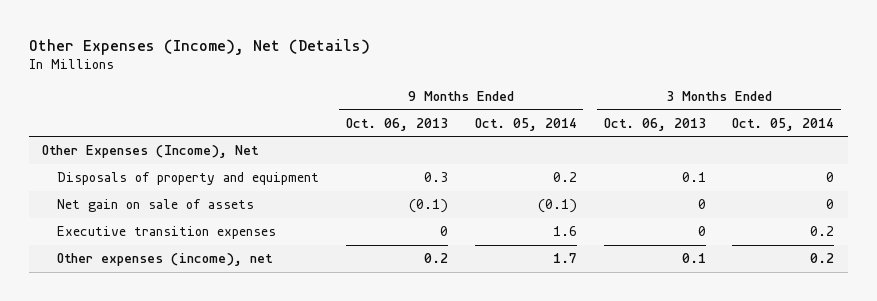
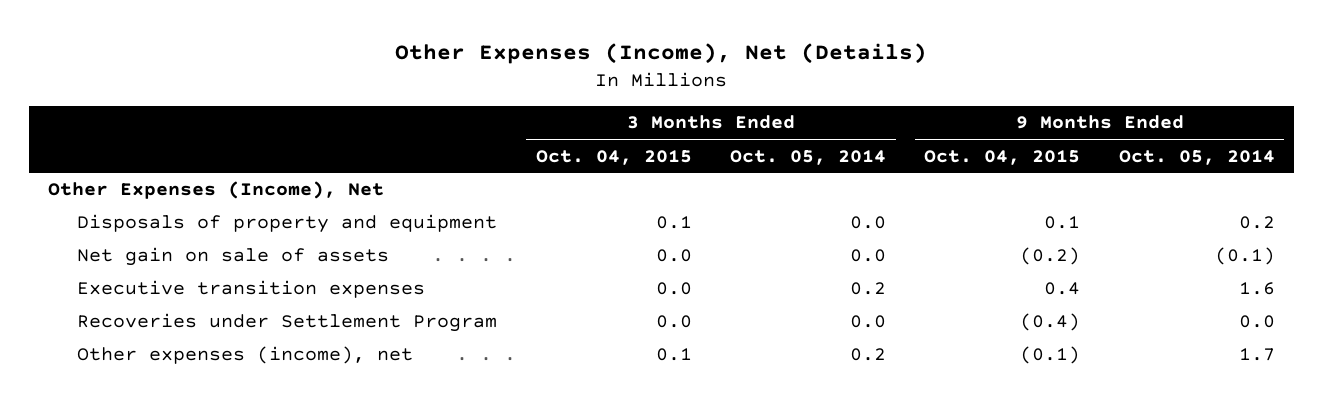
- | 9 Months Ended Oct. 06, 2013 | 9 Months Ended Oct. 05, 2014 | 3 Months Ended Oct. 06, 2013 | 3 Months Ended Oct. 05, 2014
+ | 3 Months Ended Oct. 04, 2015 | 3 Months Ended Oct. 05, 2014 | 9 Months Ended Oct. 04, 2015 | 9 Months Ended Oct. 05, 2014
- Disposals of property and equipment | 0.3 | 0.2 | 0.1 | 0
- Net gain on sale of assets | (0.1) | (0.1) | 0 | 0
+ Disposals of property and equipment | 0.1 | 0.0 | 0.1 | 0.2
+ Net gain on sale of assets | 0.0 | 0.0 | (0.2) | (0.1)
+ Recoveries under Settlement Program | 0.0 | 0.0 | (0.4) | 0.0

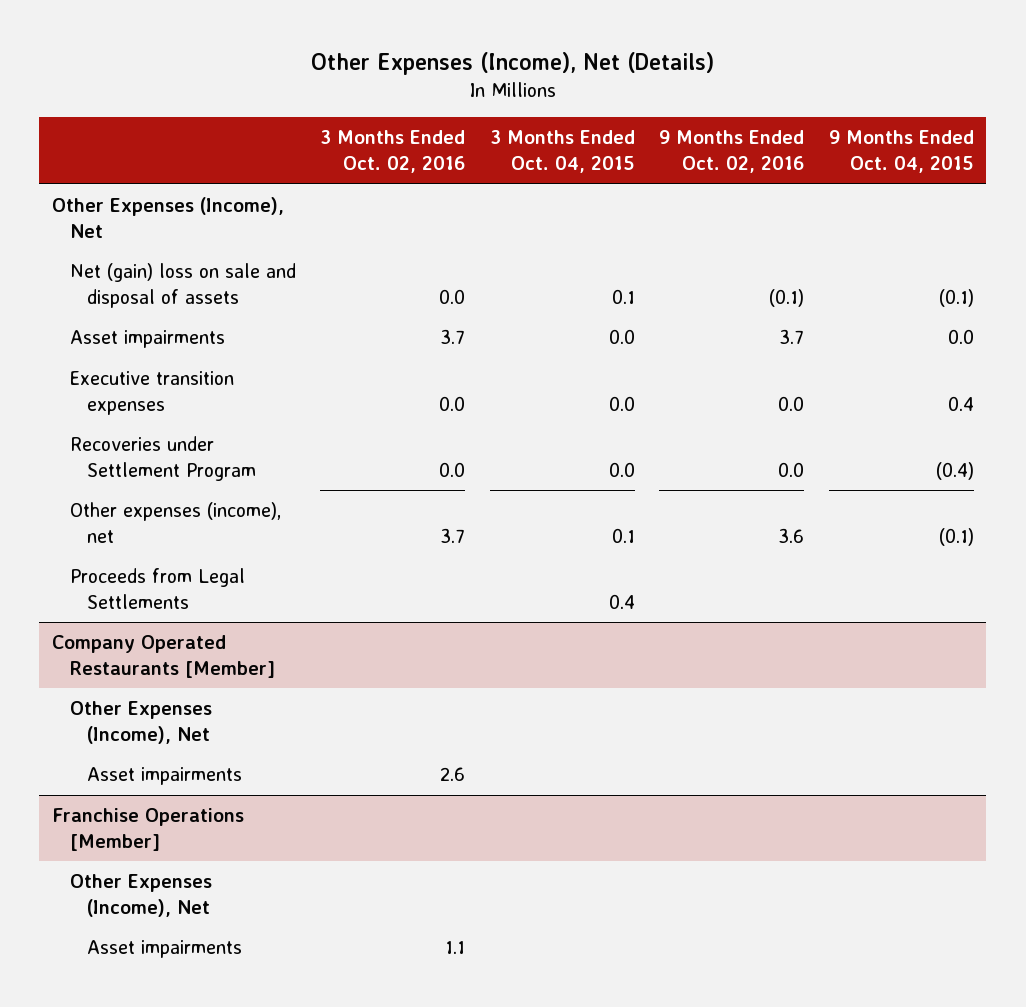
- | 3 Months Ended Oct. 04, 2015 | 3 Months Ended Oct. 05, 2014 | 9 Months Ended Oct. 04, 2015 | 9 Months Ended Oct. 05, 2014
+ | 3 Months Ended Oct. 02, 2016 | 3 Months Ended Oct. 04, 2015 | 9 Months Ended Oct. 02, 2016 | 9 Months Ended Oct. 04, 2015
- Disposals of property and equipment | 0.1 | 0.0 | 0.1 | 0.2
- Net gain on sale of assets | 0.0 | 0.0 | (0.2) | (0.1)
+ Net (gain) loss on sale and disposal of assets | 0.0 | 0.1 | (0.1) | (0.1)
+ Asset impairments | 3.7 | 0.0 | 3.7 | 0.0
+ Proceeds from Legal Settlements | | 0.4 | |
+ Company Operated Restaurants [Member]
+ Other Expenses (Income), Net
+ Asset impairments | 2.6 | | |
+ Franchise Operations [Member]
+ Other Expenses (Income), Net
+ Asset impairments | 1.1 | | |

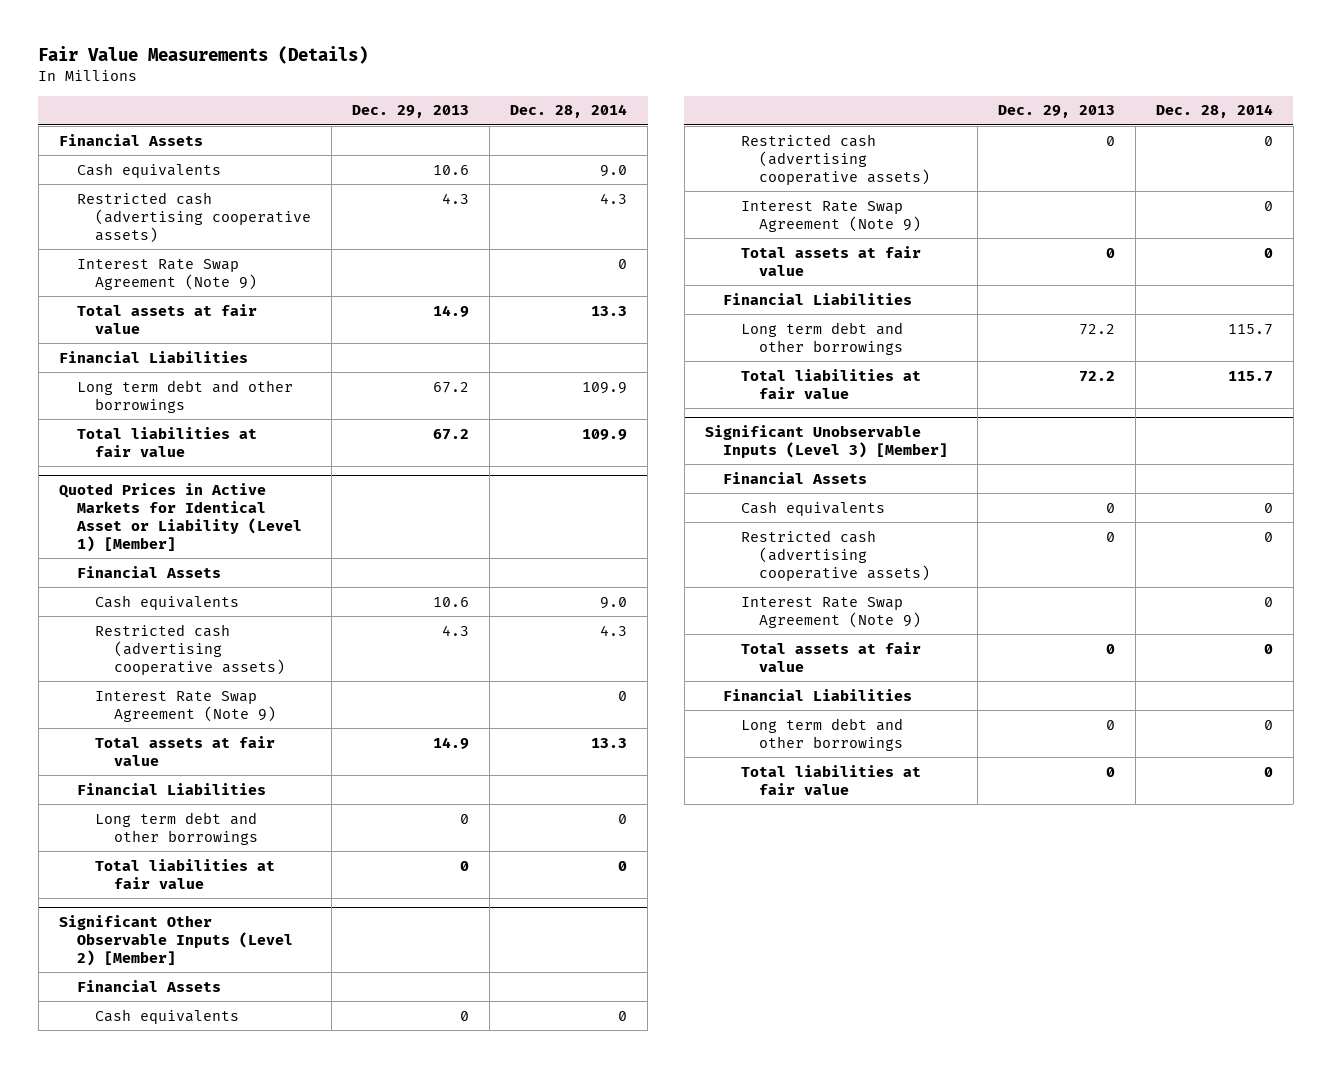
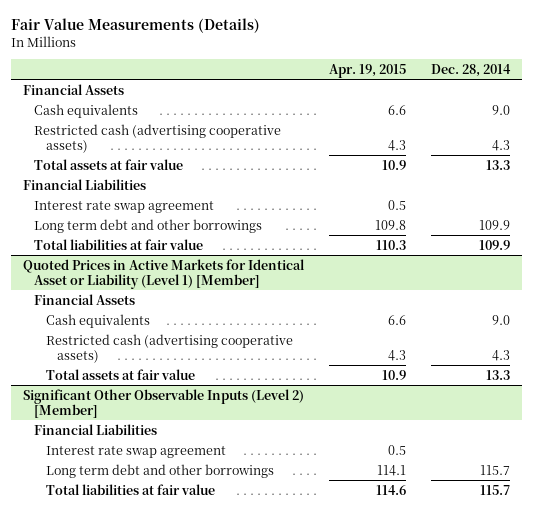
- | Dec. 29, 2013 | Dec. 28, 2014
+ | Apr. 19, 2015 | Dec. 28, 2014
- Interest Rate Swap Agreement (Note 9) | | 0
+ Interest rate swap agreement | 0.5 |
@ Quoted Prices in Active Markets for Identical Asset or Liability (Level 1) [Member]
- Interest Rate Swap Agreement (Note 9) | | 0
- Financial Liabilities
- Long term debt and other borrowings | 0 | 0
- Total liabilities at fair value | 0 | 0
@ Significant Other Observable Inputs (Level 2) [Member]
- Financial Assets
- Cash equivalents | 0 | 0
- Restricted cash (advertising cooperative assets) | 0 | 0
- Interest Rate Swap Agreement (Note 9) | | 0
- Total assets at fair value | 0 | 0
+ Interest rate swap agreement | 0.5 |
- Significant Unobservable Inputs (Level 3) [Member]
- Financial Assets
- Cash equivalents | 0 | 0
- Restricted cash (advertising cooperative assets) | 0 | 0
- Interest Rate Swap Agreement (Note 9) | | 0
- Total assets at fair value | 0 | 0
- Financial Liabilities
- Long term debt and other borrowings | 0 | 0
- Total liabilities at fair value | 0 | 0

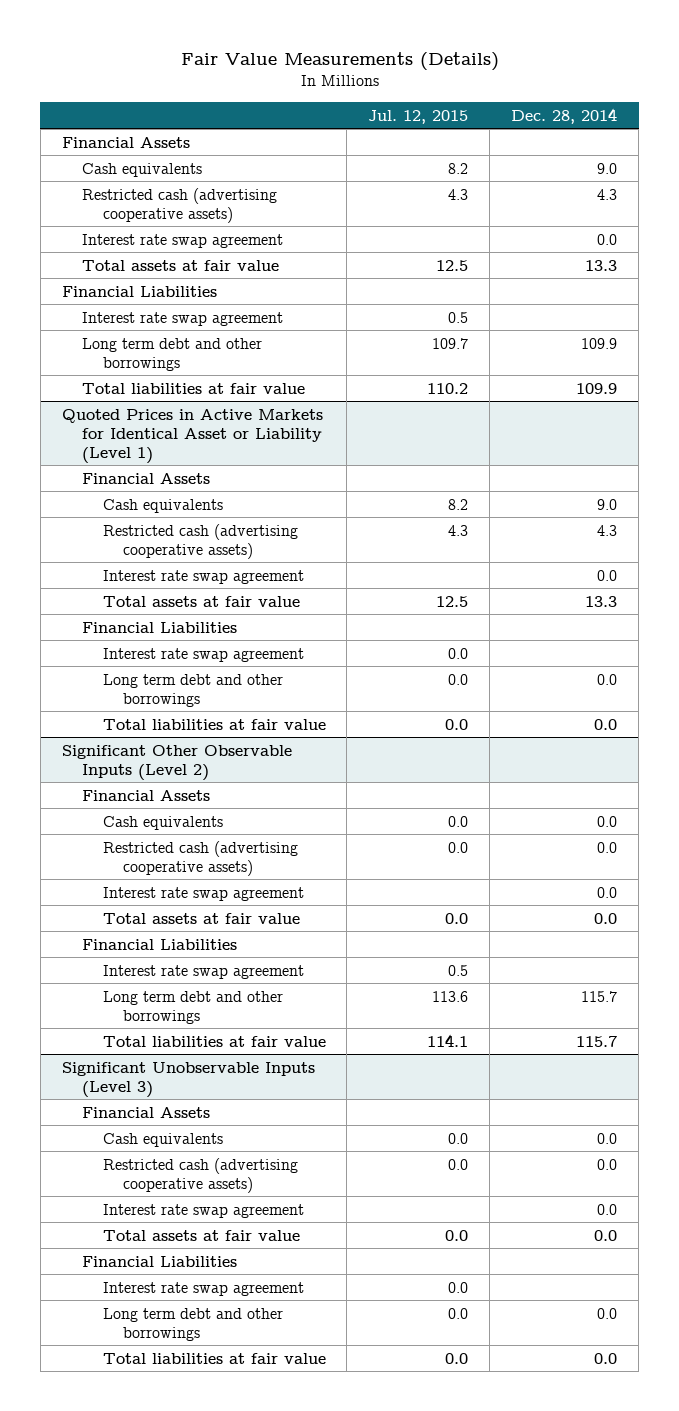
- | Apr. 19, 2015 | Dec. 28, 2014
+ | Jul. 12, 2015 | Dec. 28, 2014
+ Interest rate swap agreement | | 0.0
- Quoted Prices in Active Markets for Identical Asset or Liability (Level 1) [Member]
+ Quoted Prices in Active Markets for Identical Asset or Liability (Level 1)
+ Interest rate swap agreement | | 0.0
- Significant Other Observable Inputs (Level 2) [Member]
+ Long term debt and other borrowings | 0.0 | 0.0
+ Total liabilities at fair value | 0.0 | 0.0
+ Significant Other Observable Inputs (Level 2)
+ Financial Assets
+ Cash equivalents | 0.0 | 0.0
+ Restricted cash (advertising cooperative assets) | 0.0 | 0.0
+ Interest rate swap agreement | | 0.0
+ Total assets at fair value | 0.0 | 0.0
+ Financial Liabilities
+ Interest rate swap agreement | 0.5 |
+ Significant Unobservable Inputs (Level 3)
+ Financial Assets
+ Cash equivalents | 0.0 | 0.0
+ Restricted cash (advertising cooperative assets) | 0.0 | 0.0
+ Interest rate swap agreement | | 0.0
+ Total assets at fair value | 0.0 | 0.0
+ Financial Liabilities
+ Interest rate swap agreement | 0.0 |
+ Long term debt and other borrowings | 0.0 | 0.0
+ Total liabilities at fair value | 0.0 | 0.0

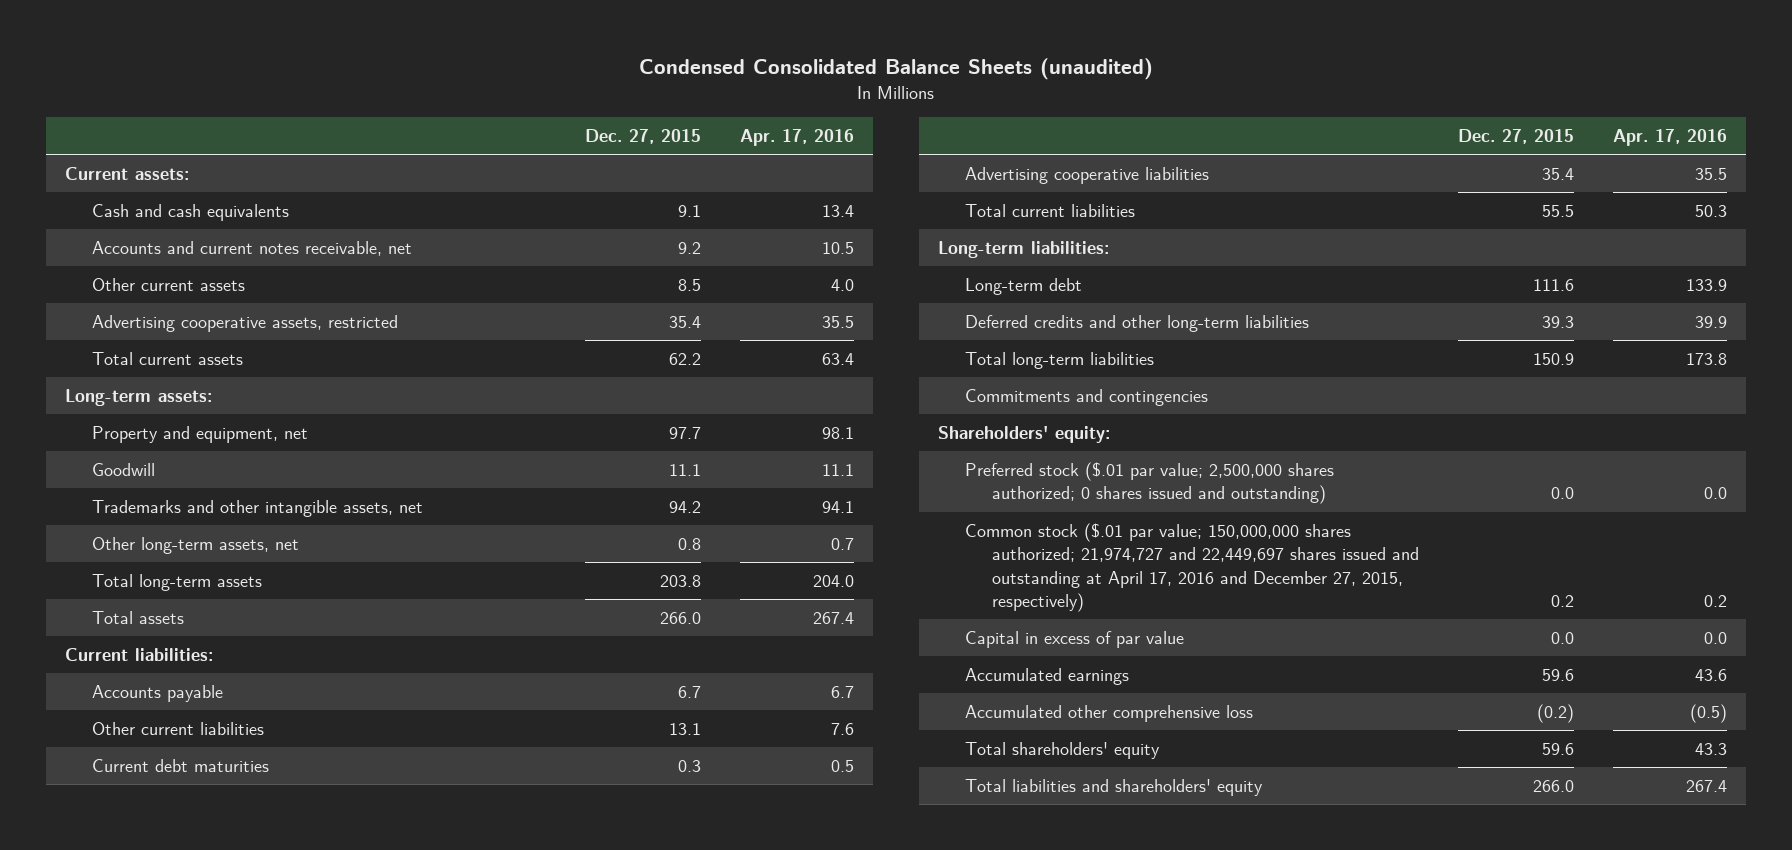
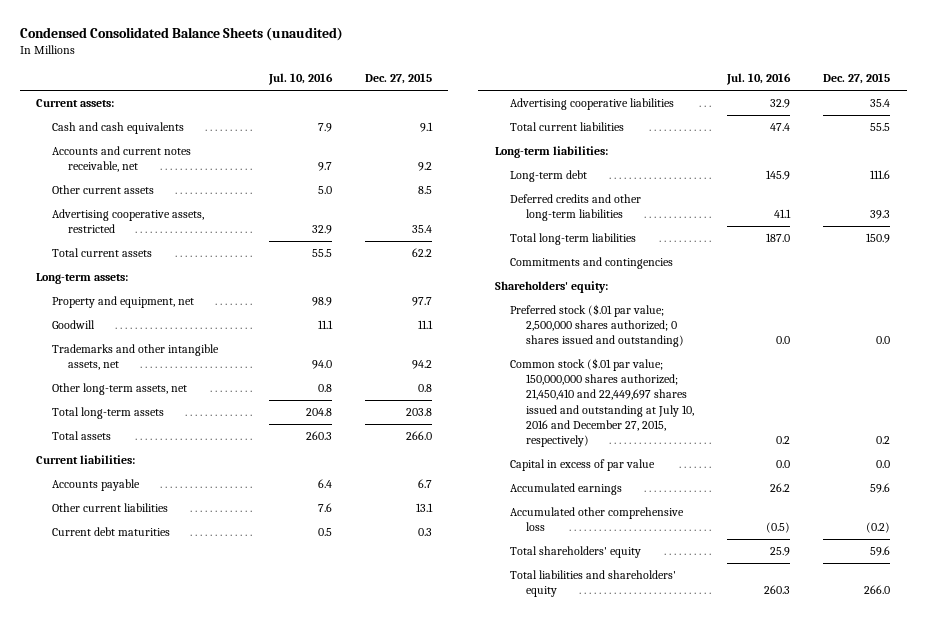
- | Dec. 27, 2015 | Apr. 17, 2016
+ | Jul. 10, 2016 | Dec. 27, 2015
- Common stock ($.01 par value; 150,000,000 shares authorized; 21,974,727 and 22,449,697 shares issued and outstanding at April 17, 2016 and December 27, 2015, respectively) | 0.2 | 0.2
+ Common stock ($.01 par value; 150,000,000 shares authorized; 21,450,410 and 22,449,697 shares issued and outstanding at July 10, 2016 and December 27, 2015, respectively) | 0.2 | 0.2

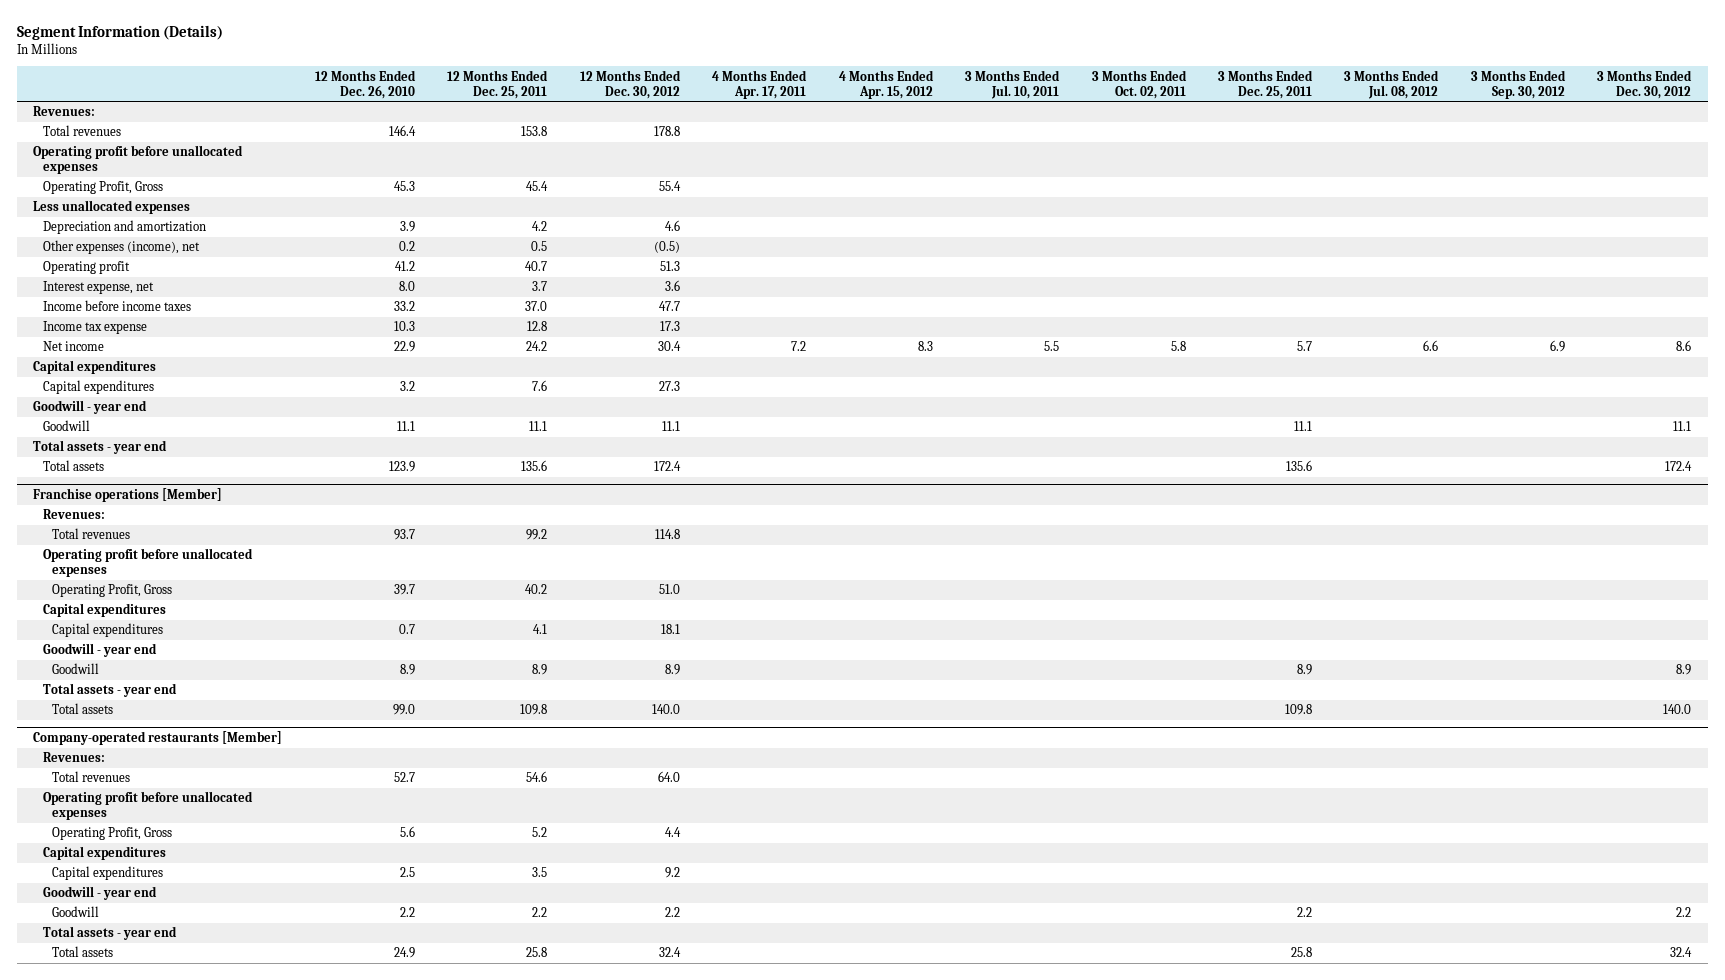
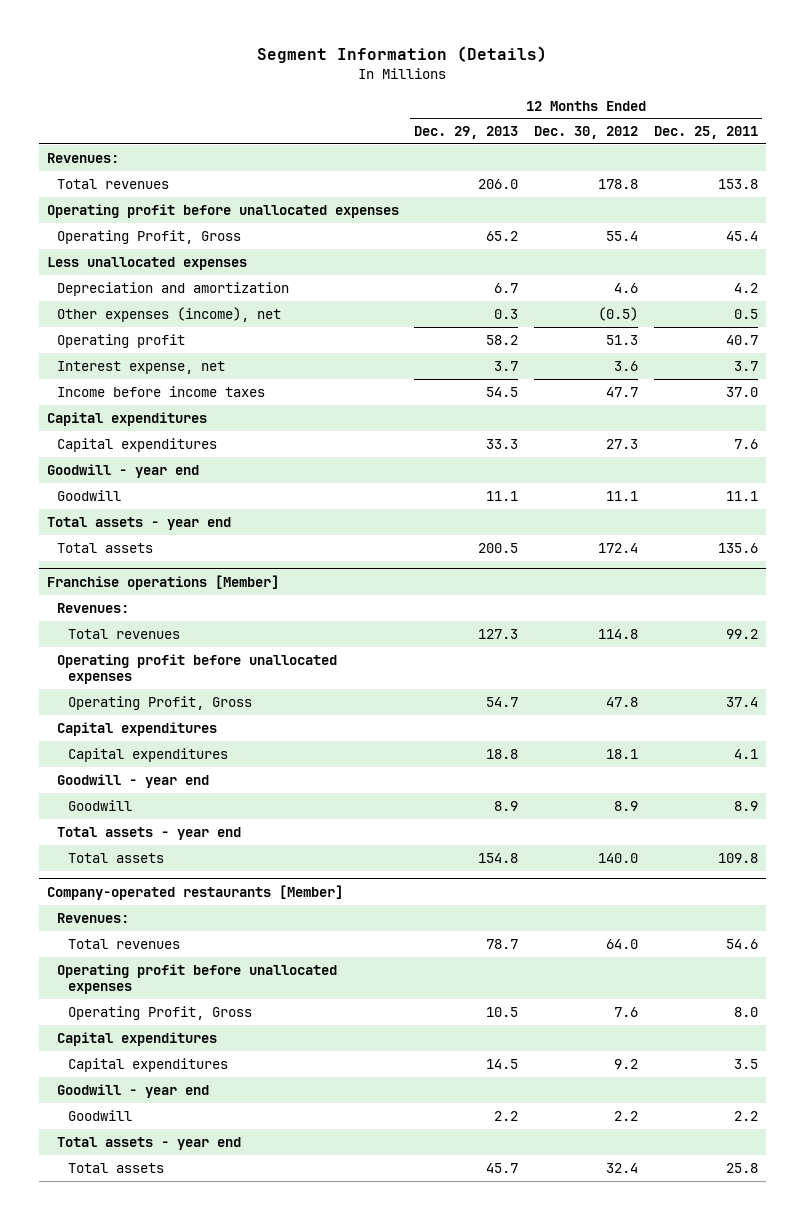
- | 12 Months Ended Dec. 26, 2010 | 12 Months Ended Dec. 25, 2011 | 12 Months Ended Dec. 30, 2012 | 4 Months Ended Apr. 17, 2011 | 4 Months Ended Apr. 15, 2012 | 3 Months Ended Jul. 10, 2011 | 3 Months Ended Oct. 02, 2011 | 3 Months Ended Dec. 25, 2011 | 3 Months Ended Jul. 08, 2012 | 3 Months Ended Sep. 30, 2012 | 3 Months Ended Dec. 30, 2012
+ | 12 Months Ended Dec. 29, 2013 | 12 Months Ended Dec. 30, 2012 | 12 Months Ended Dec. 25, 2011
- Income tax expense | 10.3 | 12.8 | 17.3 | | | | | | | |
- Net income | 22.9 | 24.2 | 30.4 | 7.2 | 8.3 | 5.5 | 5.8 | 5.7 | 6.6 | 6.9 | 8.6
@ Franchise operations [Member]
- Operating Profit, Gross | 39.7 | 40.2 | 51.0 | | | | | | | |
+ Operating Profit, Gross | 54.7 | 47.8 | 37.4
@ Company-operated restaurants [Member]
- Operating Profit, Gross | 5.6 | 5.2 | 4.4 | | | | | | | |
+ Operating Profit, Gross | 10.5 | 7.6 | 8.0

